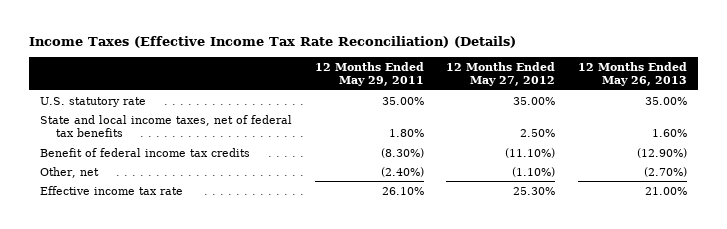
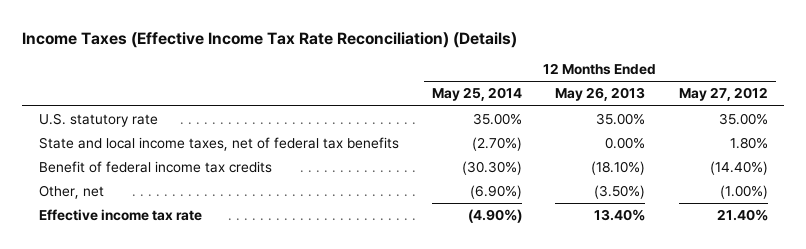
- | 12 Months Ended May 29, 2011 | 12 Months Ended May 27, 2012 | 12 Months Ended May 26, 2013
+ | 12 Months Ended May 25, 2014 | 12 Months Ended May 26, 2013 | 12 Months Ended May 27, 2012
- State and local income taxes, net of federal tax benefits | 1.80% | 2.50% | 1.60%
- Benefit of federal income tax credits | (8.30%) | (11.10%) | (12.90%)
- Other, net | (2.40%) | (1.10%) | (2.70%)
- Effective income tax rate | 26.10% | 25.30% | 21.00%
+ State and local income taxes, net of federal tax benefits | (2.70%) | 0.00% | 1.80%
+ Benefit of federal income tax credits | (30.30%) | (18.10%) | (14.40%)
+ Other, net | (6.90%) | (3.50%) | (1.00%)
+ Effective income tax rate | (4.90%) | 13.40% | 21.40%

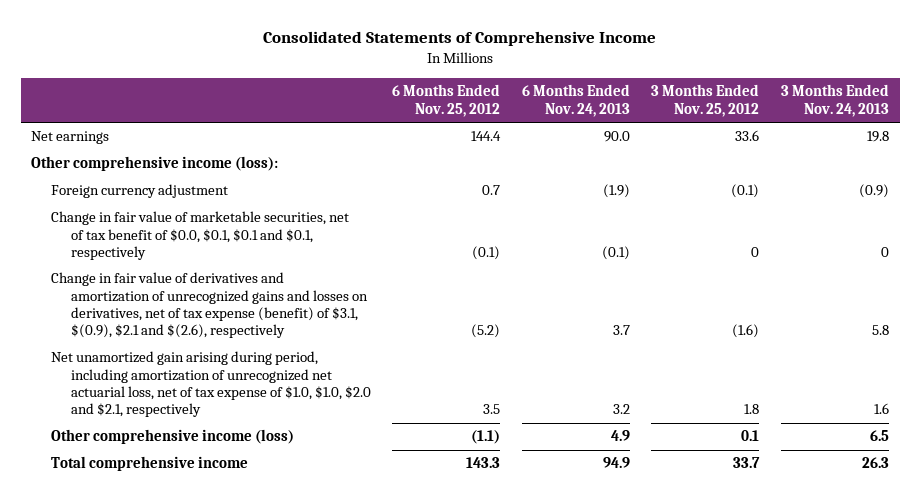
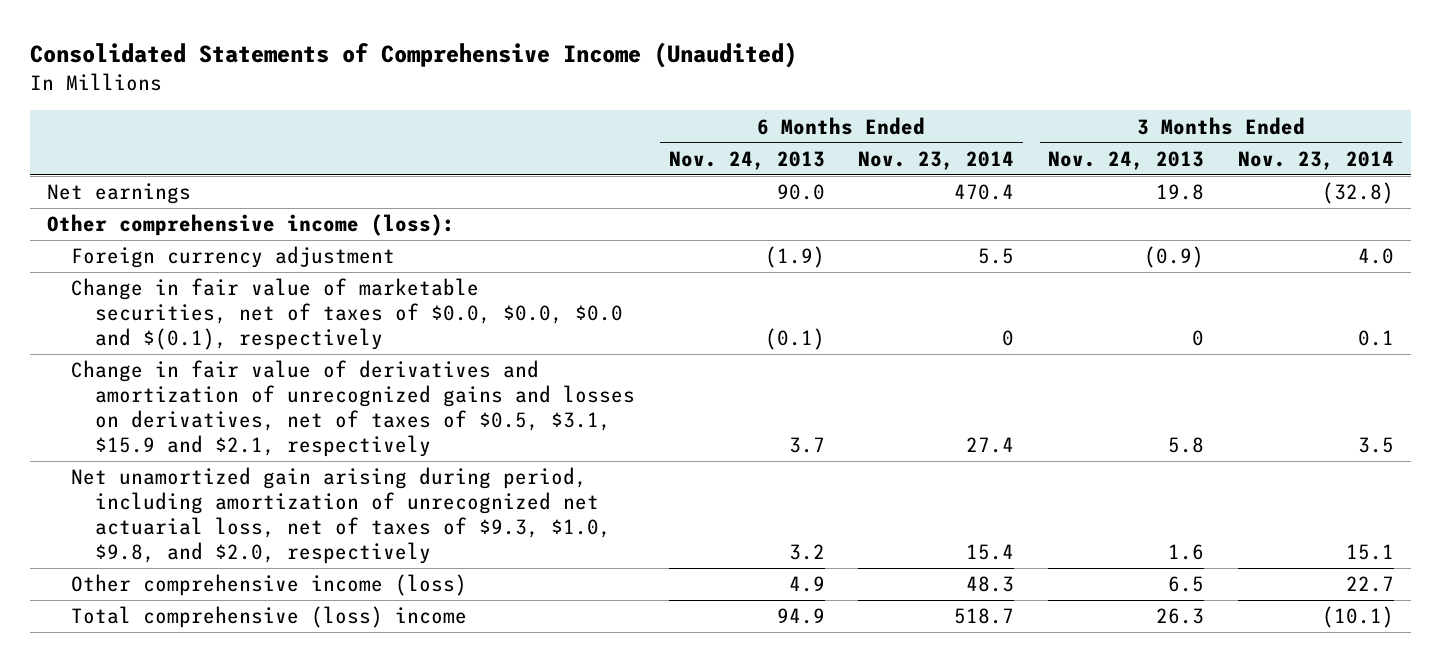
- Consolidated Statements of Comprehensive Income
+ Consolidated Statements of Comprehensive Income (Unaudited)
- | 6 Months Ended Nov. 25, 2012 | 6 Months Ended Nov. 24, 2013 | 3 Months Ended Nov. 25, 2012 | 3 Months Ended Nov. 24, 2013
+ | 6 Months Ended Nov. 24, 2013 | 6 Months Ended Nov. 23, 2014 | 3 Months Ended Nov. 24, 2013 | 3 Months Ended Nov. 23, 2014
- Change in fair value of marketable securities, net of tax benefit of $0.0, $0.1, $0.1 and $0.1, respectively | (0.1) | (0.1) | 0 | 0
- Change in fair value of derivatives and amortization of unrecognized gains and losses on derivatives, net of tax expense (benefit) of $3.1, $(0.9), $2.1 and $(2.6), respectively | (5.2) | 3.7 | (1.6) | 5.8
- Net unamortized gain arising during period, including amortization of unrecognized net actuarial loss, net of tax expense of $1.0, $1.0, $2.0 and $2.1, respectively | 3.5 | 3.2 | 1.8 | 1.6
+ Change in fair value of marketable securities, net of taxes of $0.0, $0.0, $0.0 and $(0.1), respectively | (0.1) | 0 | 0 | 0.1
+ Change in fair value of derivatives and amortization of unrecognized gains and losses on derivatives, net of taxes of $0.5, $3.1, $15.9 and $2.1, respectively | 3.7 | 27.4 | 5.8 | 3.5
+ Net unamortized gain arising during period, including amortization of unrecognized net actuarial loss, net of taxes of $9.3, $1.0, $9.8, and $2.0, respectively | 3.2 | 15.4 | 1.6 | 15.1
- Total comprehensive income | 143.3 | 94.9 | 33.7 | 26.3
+ Total comprehensive (loss) income | 94.9 | 518.7 | 26.3 | (10.1)

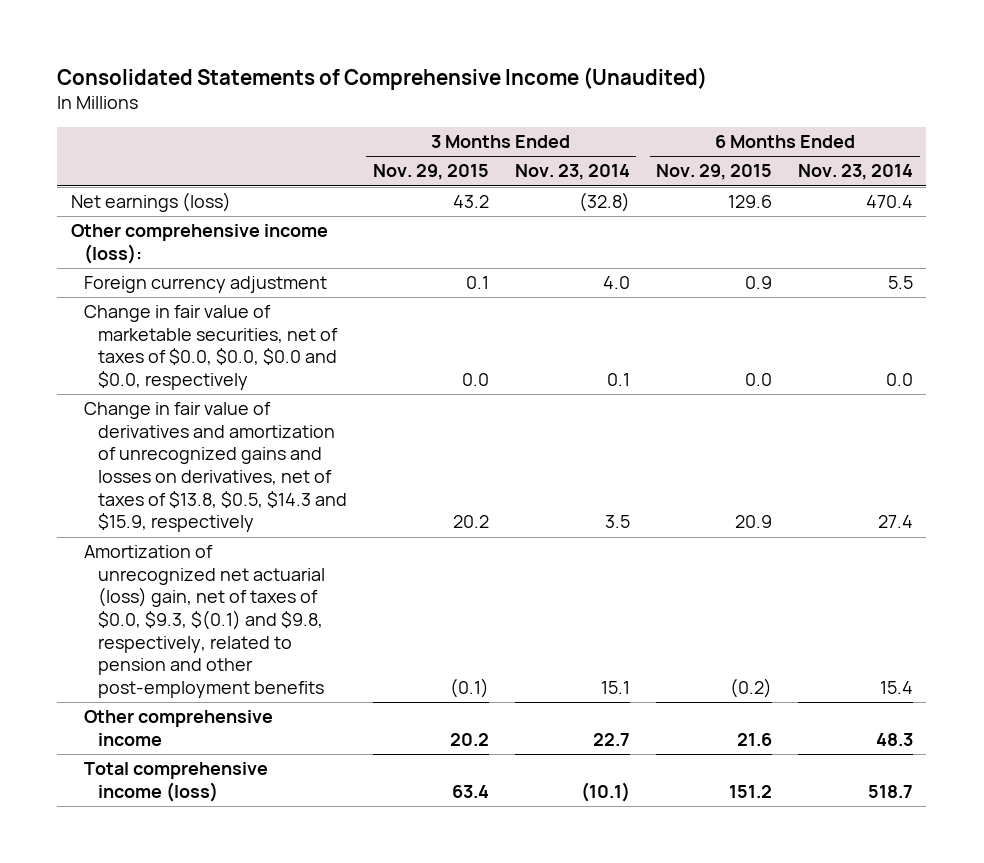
- | 6 Months Ended Nov. 24, 2013 | 6 Months Ended Nov. 23, 2014 | 3 Months Ended Nov. 24, 2013 | 3 Months Ended Nov. 23, 2014
+ | 3 Months Ended Nov. 29, 2015 | 3 Months Ended Nov. 23, 2014 | 6 Months Ended Nov. 29, 2015 | 6 Months Ended Nov. 23, 2014
- Net earnings | 90.0 | 470.4 | 19.8 | (32.8)
+ Net earnings (loss) | 43.2 | (32.8) | 129.6 | 470.4
- Change in fair value of marketable securities, net of taxes of $0.0, $0.0, $0.0 and $(0.1), respectively | (0.1) | 0 | 0 | 0.1
- Change in fair value of derivatives and amortization of unrecognized gains and losses on derivatives, net of taxes of $0.5, $3.1, $15.9 and $2.1, respectively | 3.7 | 27.4 | 5.8 | 3.5
- Net unamortized gain arising during period, including amortization of unrecognized net actuarial loss, net of taxes of $9.3, $1.0, $9.8, and $2.0, respectively | 3.2 | 15.4 | 1.6 | 15.1
- Other comprehensive income (loss) | 4.9 | 48.3 | 6.5 | 22.7
- Total comprehensive (loss) income | 94.9 | 518.7 | 26.3 | (10.1)
+ Change in fair value of marketable securities, net of taxes of $0.0, $0.0, $0.0 and $0.0, respectively | 0.0 | 0.1 | 0.0 | 0.0
+ Change in fair value of derivatives and amortization of unrecognized gains and losses on derivatives, net of taxes of $13.8, $0.5, $14.3 and $15.9, respectively | 20.2 | 3.5 | 20.9 | 27.4
+ Amortization of unrecognized net actuarial (loss) gain, net of taxes of $0.0, $9.3, $(0.1) and $9.8, respectively, related to pension and other post-employment benefits | (0.1) | 15.1 | (0.2) | 15.4
+ Other comprehensive income | 20.2 | 22.7 | 21.6 | 48.3
+ Total comprehensive income (loss) | 63.4 | (10.1) | 151.2 | 518.7

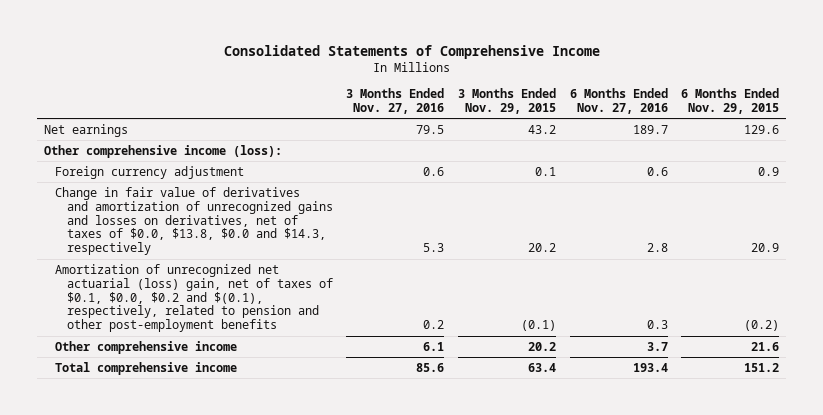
- Consolidated Statements of Comprehensive Income (Unaudited)
+ Consolidated Statements of Comprehensive Income
- | 3 Months Ended Nov. 29, 2015 | 3 Months Ended Nov. 23, 2014 | 6 Months Ended Nov. 29, 2015 | 6 Months Ended Nov. 23, 2014
+ | 3 Months Ended Nov. 27, 2016 | 3 Months Ended Nov. 29, 2015 | 6 Months Ended Nov. 27, 2016 | 6 Months Ended Nov. 29, 2015
- Net earnings (loss) | 43.2 | (32.8) | 129.6 | 470.4
+ Net earnings | 79.5 | 43.2 | 189.7 | 129.6
- Change in fair value of marketable securities, net of taxes of $0.0, $0.0, $0.0 and $0.0, respectively | 0.0 | 0.1 | 0.0 | 0.0
- Change in fair value of derivatives and amortization of unrecognized gains and losses on derivatives, net of taxes of $13.8, $0.5, $14.3 and $15.9, respectively | 20.2 | 3.5 | 20.9 | 27.4
- Amortization of unrecognized net actuarial (loss) gain, net of taxes of $0.0, $9.3, $(0.1) and $9.8, respectively, related to pension and other post-employment benefits | (0.1) | 15.1 | (0.2) | 15.4
+ Change in fair value of derivatives and amortization of unrecognized gains and losses on derivatives, net of taxes of $0.0, $13.8, $0.0 and $14.3, respectively | 5.3 | 20.2 | 2.8 | 20.9
+ Amortization of unrecognized net actuarial (loss) gain, net of taxes of $0.1, $0.0, $0.2 and $(0.1), respectively, related to pension and other post-employment benefits | 0.2 | (0.1) | 0.3 | (0.2)
- Total comprehensive income (loss) | 63.4 | (10.1) | 151.2 | 518.7
+ Total comprehensive income | 85.6 | 63.4 | 193.4 | 151.2

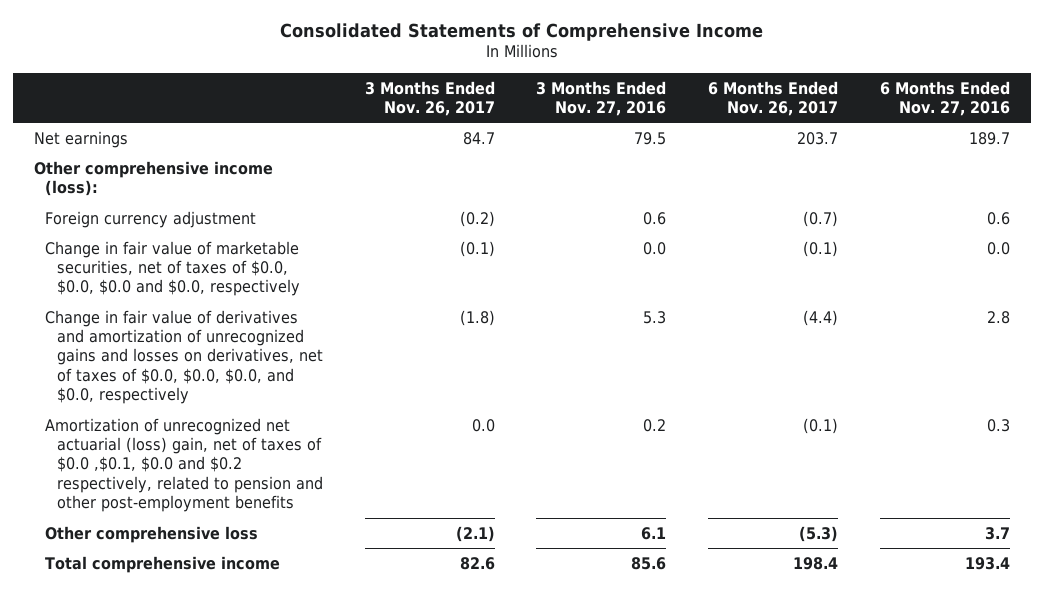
- | 3 Months Ended Nov. 27, 2016 | 3 Months Ended Nov. 29, 2015 | 6 Months Ended Nov. 27, 2016 | 6 Months Ended Nov. 29, 2015
+ | 3 Months Ended Nov. 26, 2017 | 3 Months Ended Nov. 27, 2016 | 6 Months Ended Nov. 26, 2017 | 6 Months Ended Nov. 27, 2016
- Change in fair value of derivatives and amortization of unrecognized gains and losses on derivatives, net of taxes of $0.0, $13.8, $0.0 and $14.3, respectively | 5.3 | 20.2 | 2.8 | 20.9
- Amortization of unrecognized net actuarial (loss) gain, net of taxes of $0.1, $0.0, $0.2 and $(0.1), respectively, related to pension and other post-employment benefits | 0.2 | (0.1) | 0.3 | (0.2)
- Other comprehensive income | 6.1 | 20.2 | 3.7 | 21.6
+ Change in fair value of marketable securities, net of taxes of $0.0, $0.0, $0.0 and $0.0, respectively | (0.1) | 0.0 | (0.1) | 0.0
+ Change in fair value of derivatives and amortization of unrecognized gains and losses on derivatives, net of taxes of $0.0, $0.0, $0.0, and $0.0, respectively | (1.8) | 5.3 | (4.4) | 2.8
+ Amortization of unrecognized net actuarial (loss) gain, net of taxes of $0.0 ,$0.1, $0.0 and $0.2 respectively, related to pension and other post-employment benefits | 0.0 | 0.2 | (0.1) | 0.3
+ Other comprehensive loss | (2.1) | 6.1 | (5.3) | 3.7

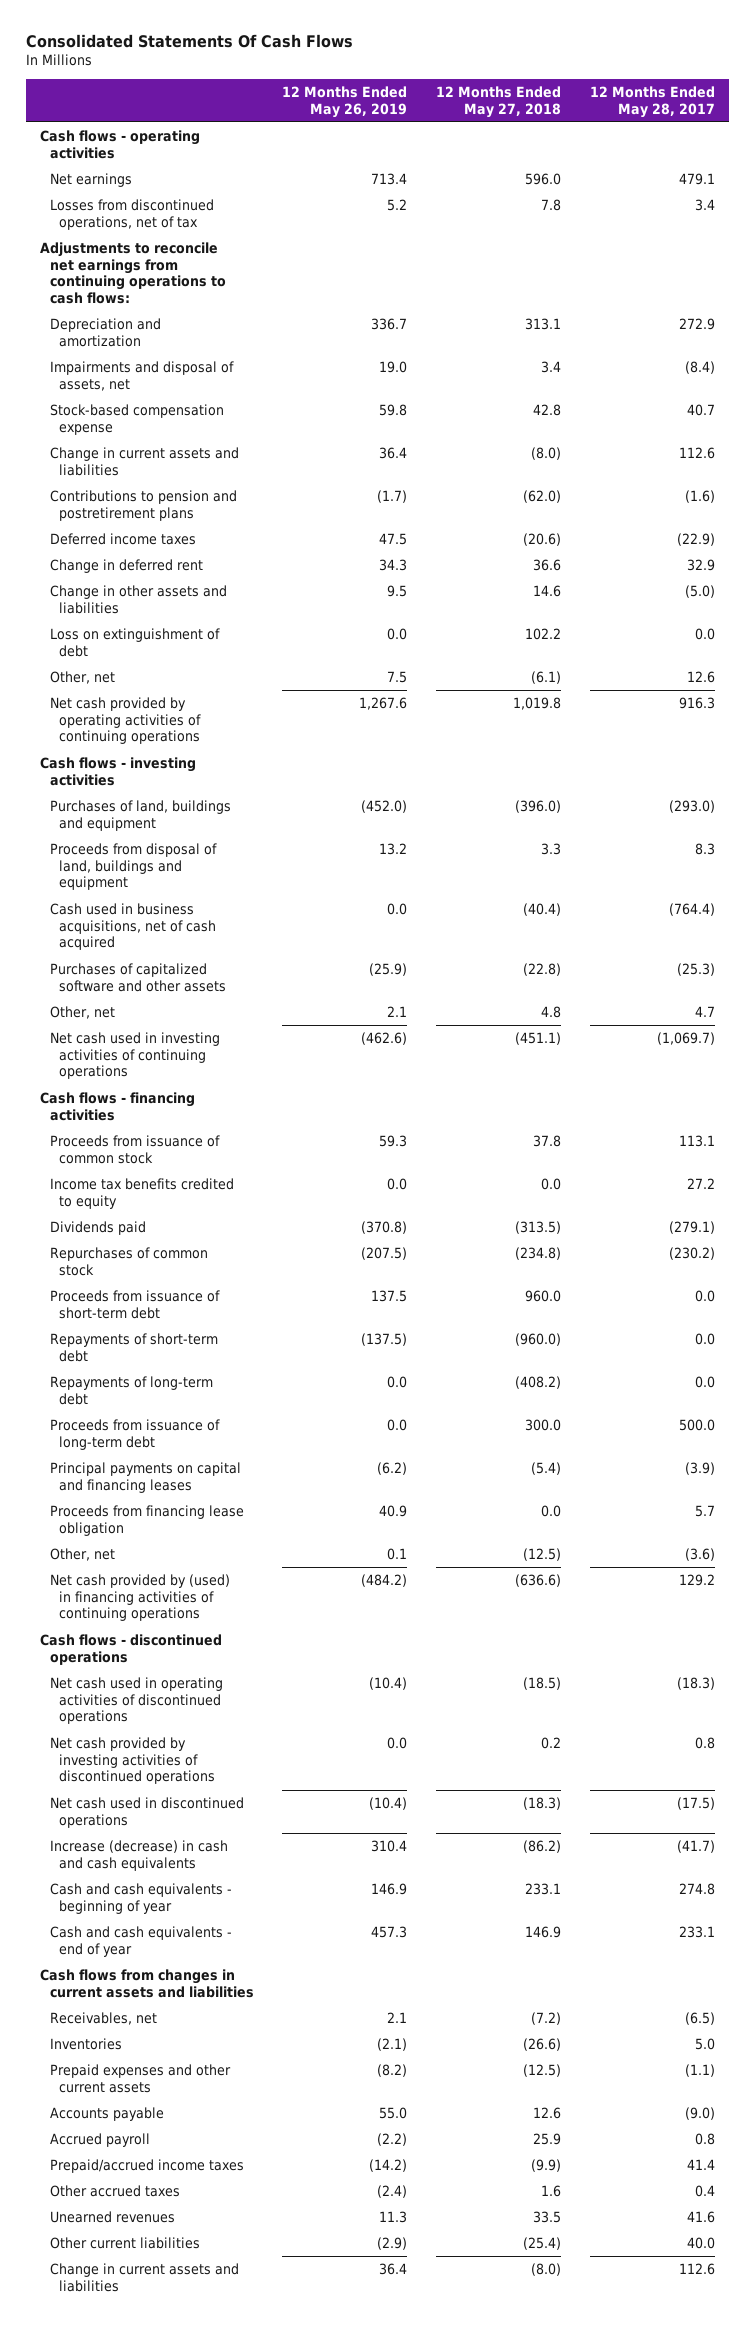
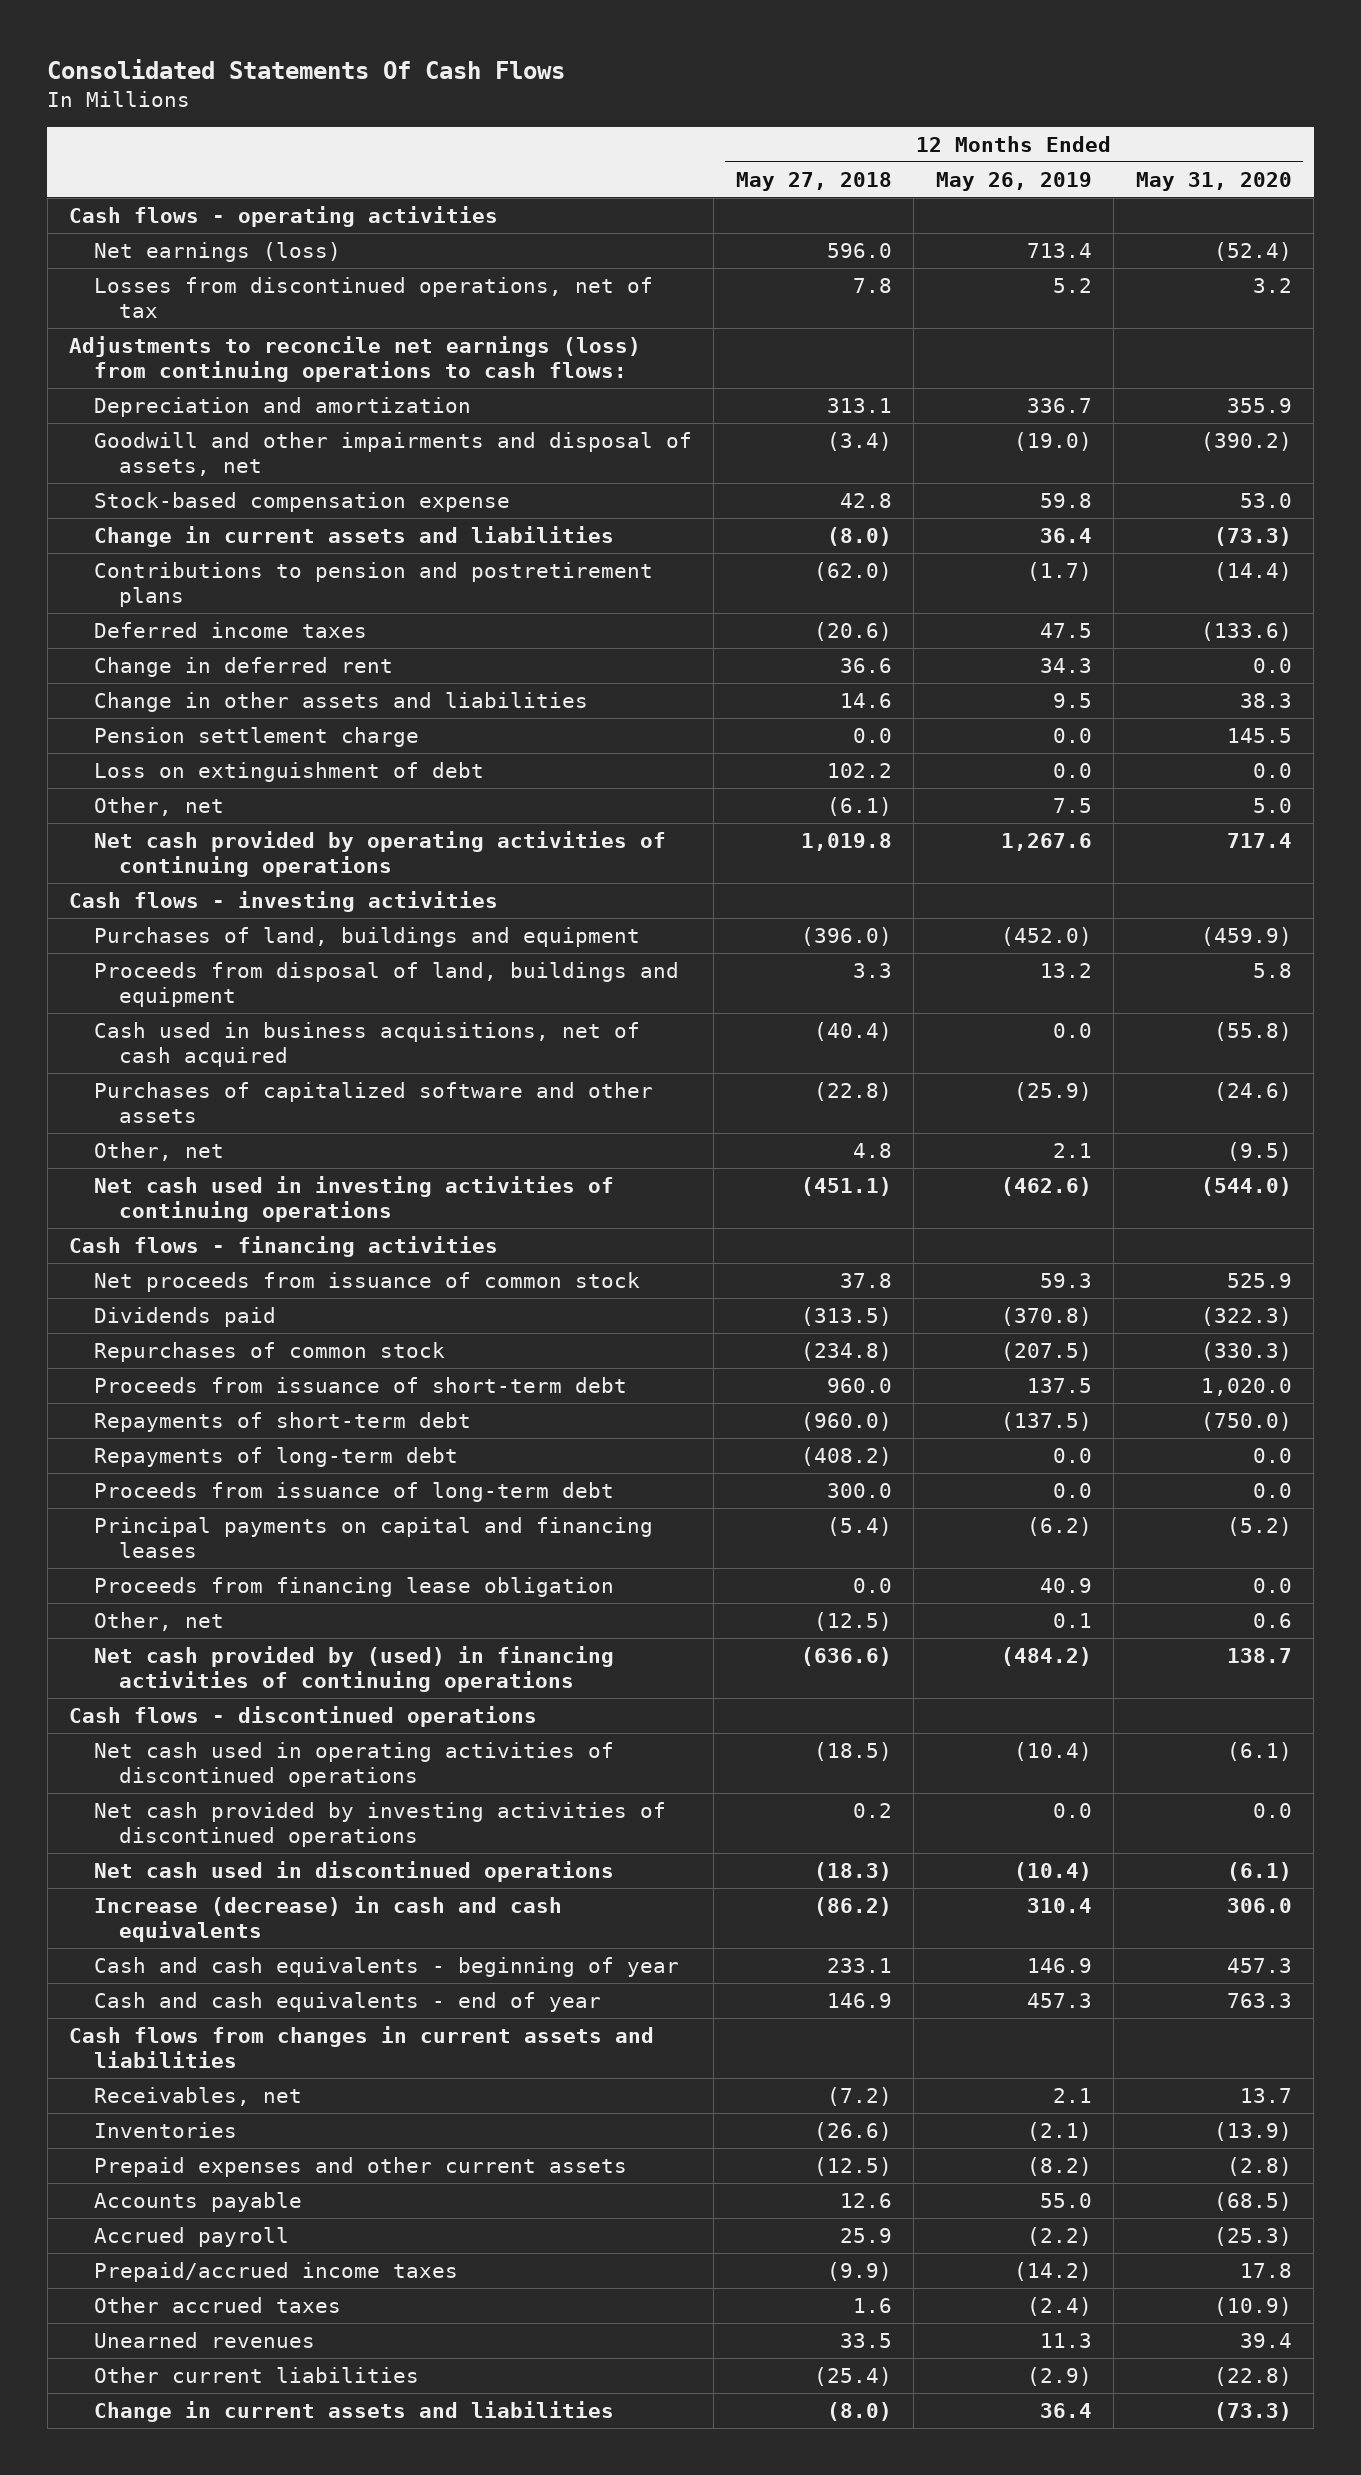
- | 12 Months Ended May 26, 2019 | 12 Months Ended May 27, 2018 | 12 Months Ended May 28, 2017
+ | 12 Months Ended May 27, 2018 | 12 Months Ended May 26, 2019 | 12 Months Ended May 31, 2020
- Net earnings | 713.4 | 596.0 | 479.1
+ Net earnings (loss) | 596.0 | 713.4 | (52.4)
- Adjustments to reconcile net earnings from continuing operations to cash flows:
+ Adjustments to reconcile net earnings (loss) from continuing operations to cash flows:
- Impairments and disposal of assets, net | 19.0 | 3.4 | (8.4)
+ Goodwill and other impairments and disposal of assets, net | (3.4) | (19.0) | (390.2)
+ Pension settlement charge | 0.0 | 0.0 | 145.5
- Proceeds from issuance of common stock | 59.3 | 37.8 | 113.1
- Income tax benefits credited to equity | 0.0 | 0.0 | 27.2
+ Net proceeds from issuance of common stock | 37.8 | 59.3 | 525.9

